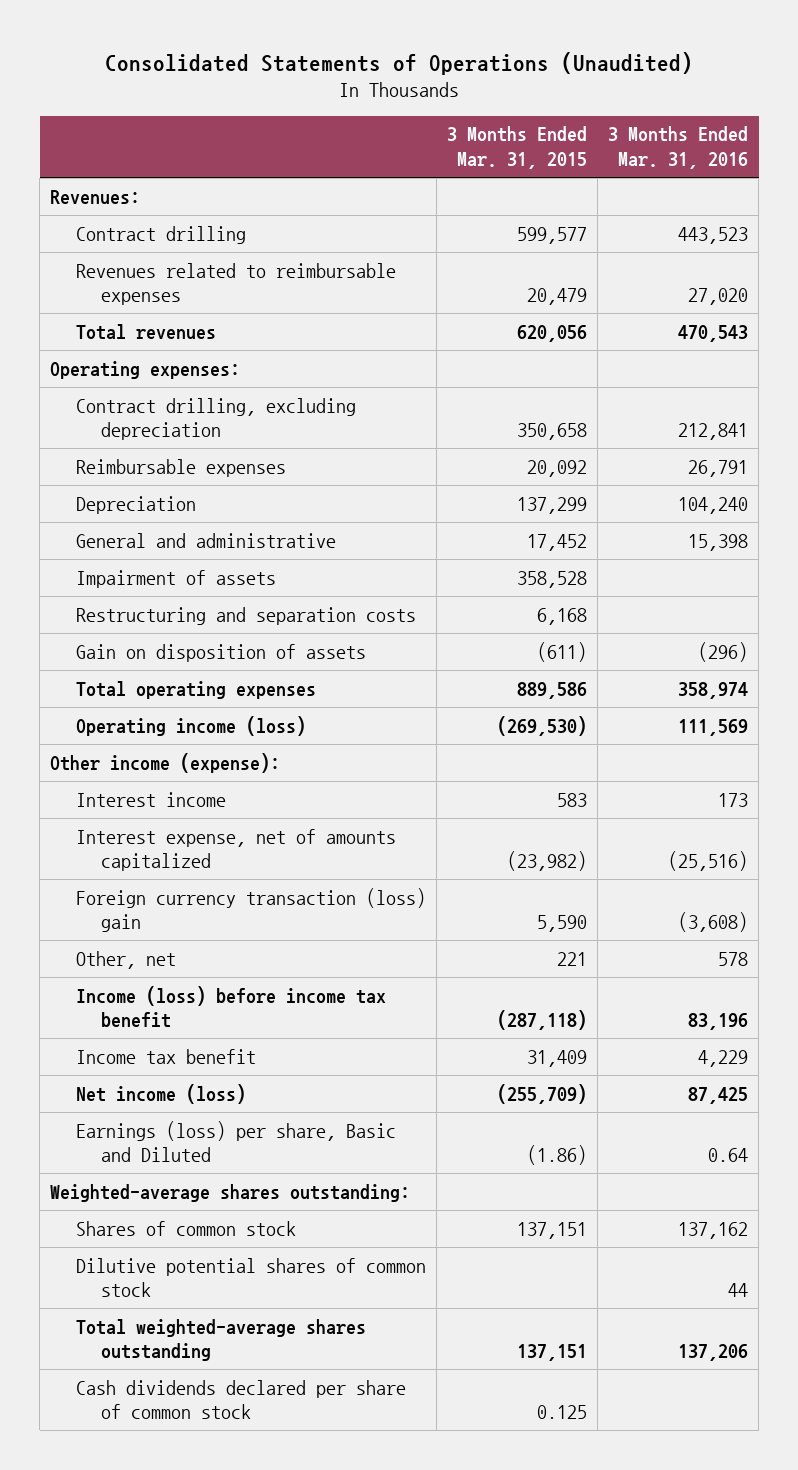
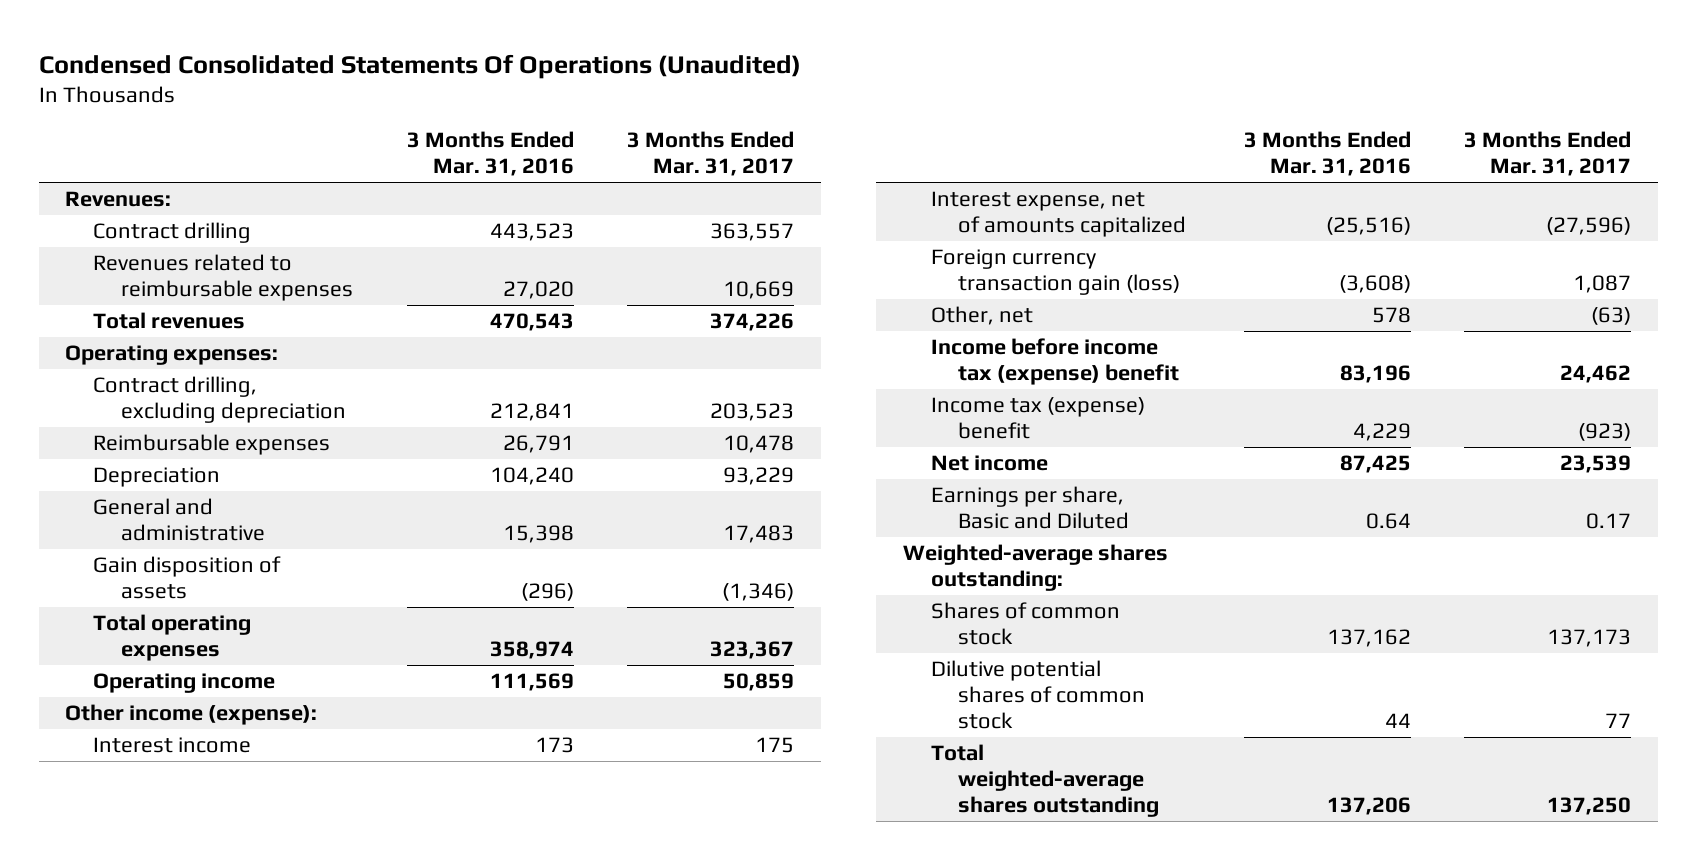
- Consolidated Statements of Operations (Unaudited)
+ Condensed Consolidated Statements Of Operations (Unaudited)
- | 3 Months Ended Mar. 31, 2015 | 3 Months Ended Mar. 31, 2016
+ | 3 Months Ended Mar. 31, 2016 | 3 Months Ended Mar. 31, 2017
- Impairment of assets | 358,528 |
- Restructuring and separation costs | 6,168 |
- Gain on disposition of assets | (611) | (296)
+ Gain disposition of assets | (296) | (1,346)
- Operating income (loss) | (269,530) | 111,569
+ Operating income | 111,569 | 50,859
- Foreign currency transaction (loss) gain | 5,590 | (3,608)
+ Foreign currency transaction gain (loss) | (3,608) | 1,087
- Income (loss) before income tax benefit | (287,118) | 83,196
- Income tax benefit | 31,409 | 4,229
- Net income (loss) | (255,709) | 87,425
- Earnings (loss) per share, Basic and Diluted | (1.86) | 0.64
+ Income before income tax (expense) benefit | 83,196 | 24,462
+ Income tax (expense) benefit | 4,229 | (923)
+ Net income | 87,425 | 23,539
+ Earnings per share, Basic and Diluted | 0.64 | 0.17
- Cash dividends declared per share of common stock | 0.125 |

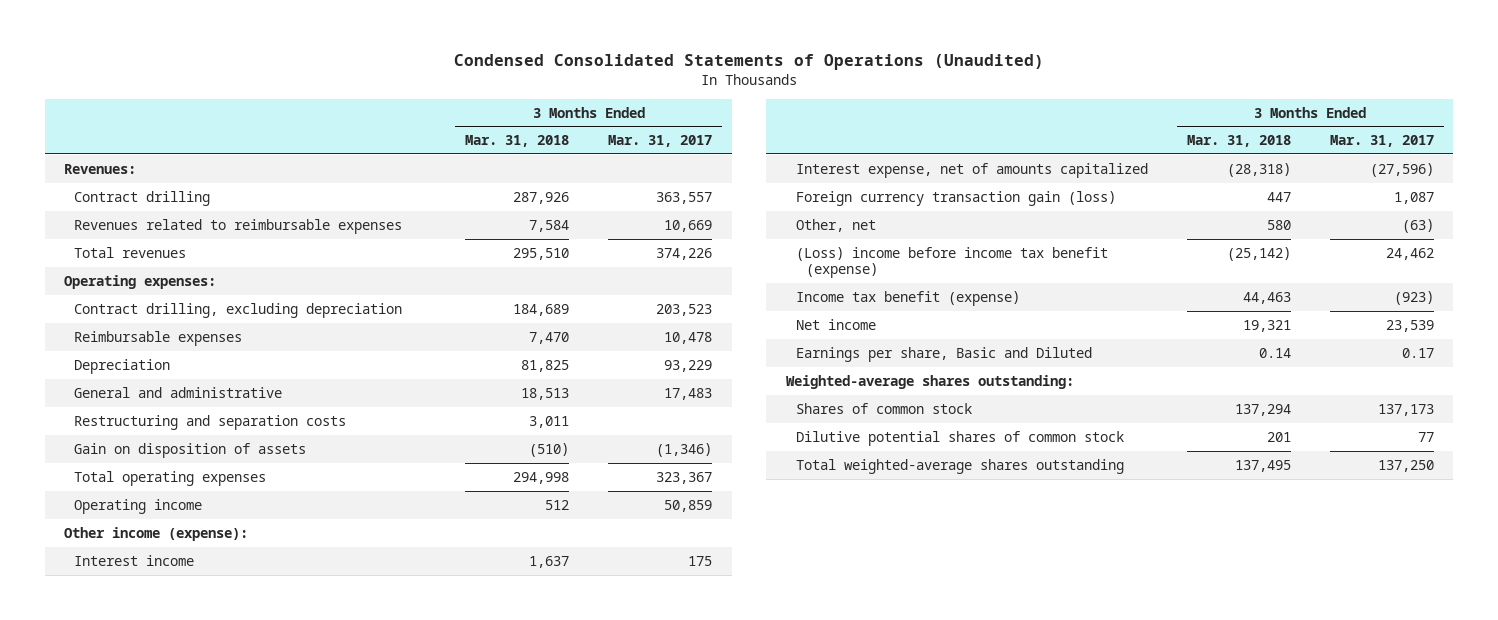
- Condensed Consolidated Statements Of Operations (Unaudited)
+ Condensed Consolidated Statements of Operations (Unaudited)
- | 3 Months Ended Mar. 31, 2016 | 3 Months Ended Mar. 31, 2017
+ | 3 Months Ended Mar. 31, 2018 | 3 Months Ended Mar. 31, 2017
- Gain disposition of assets | (296) | (1,346)
+ Restructuring and separation costs | 3,011 |
+ Gain on disposition of assets | (510) | (1,346)
- Income before income tax (expense) benefit | 83,196 | 24,462
- Income tax (expense) benefit | 4,229 | (923)
+ (Loss) income before income tax benefit (expense) | (25,142) | 24,462
+ Income tax benefit (expense) | 44,463 | (923)

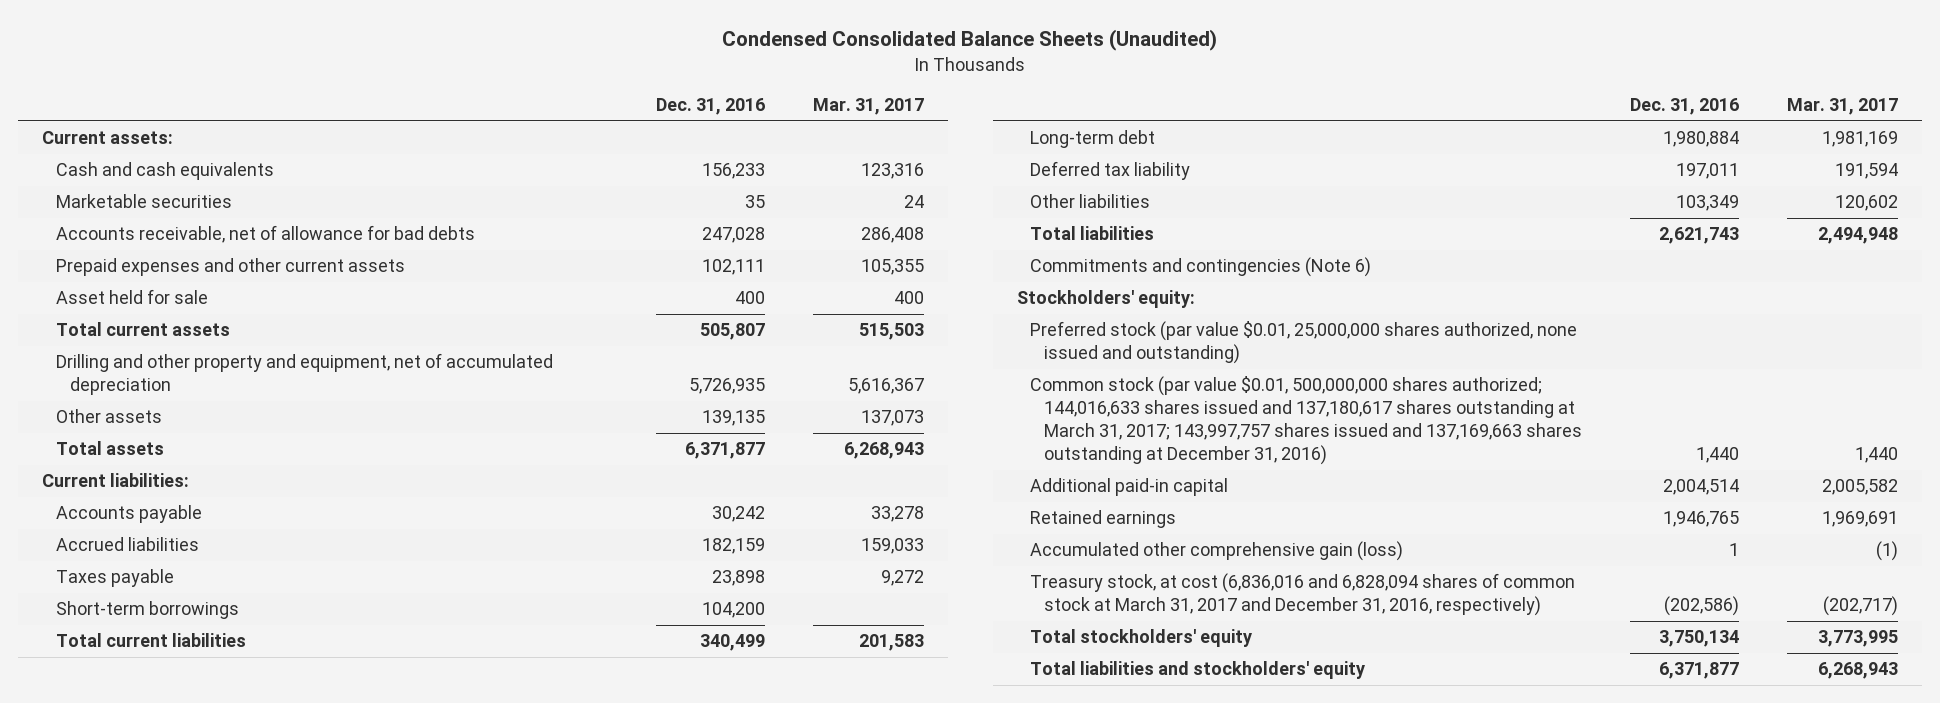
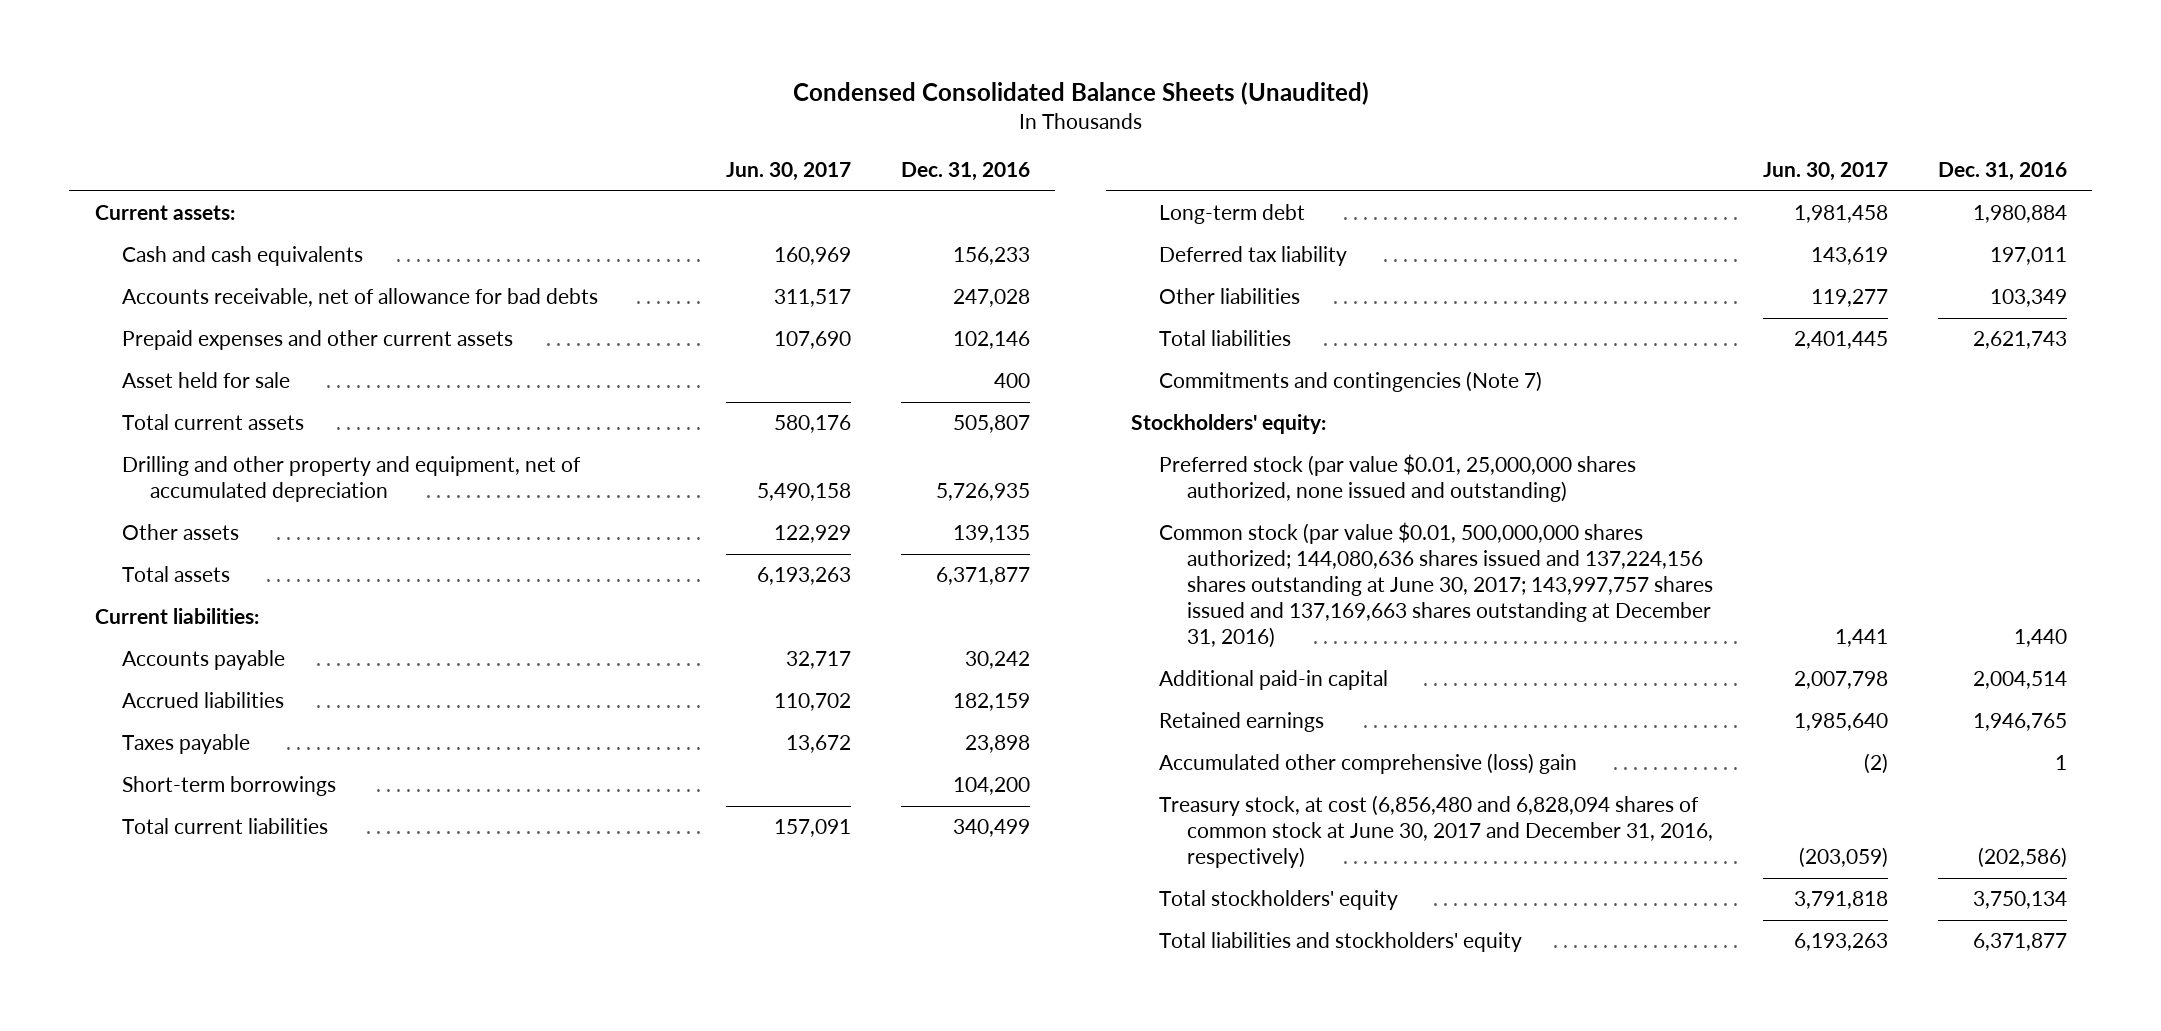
- | Dec. 31, 2016 | Mar. 31, 2017
+ | Jun. 30, 2017 | Dec. 31, 2016
- Marketable securities | 35 | 24
- Prepaid expenses and other current assets | 102,111 | 105,355
+ Prepaid expenses and other current assets | 107,690 | 102,146
- Commitments and contingencies (Note 6)
+ Commitments and contingencies (Note 7)
- Common stock (par value $0.01, 500,000,000 shares authorized; 144,016,633 shares issued and 137,180,617 shares outstanding at March 31, 2017; 143,997,757 shares issued and 137,169,663 shares outstanding at December 31, 2016) | 1,440 | 1,440
+ Common stock (par value $0.01, 500,000,000 shares authorized; 144,080,636 shares issued and 137,224,156 shares outstanding at June 30, 2017; 143,997,757 shares issued and 137,169,663 shares outstanding at December 31, 2016) | 1,441 | 1,440
- Accumulated other comprehensive gain (loss) | 1 | (1)
- Treasury stock, at cost (6,836,016 and 6,828,094 shares of common stock at March 31, 2017 and December 31, 2016, respectively) | (202,586) | (202,717)
+ Accumulated other comprehensive (loss) gain | (2) | 1
+ Treasury stock, at cost (6,856,480 and 6,828,094 shares of common stock at June 30, 2017 and December 31, 2016, respectively) | (203,059) | (202,586)

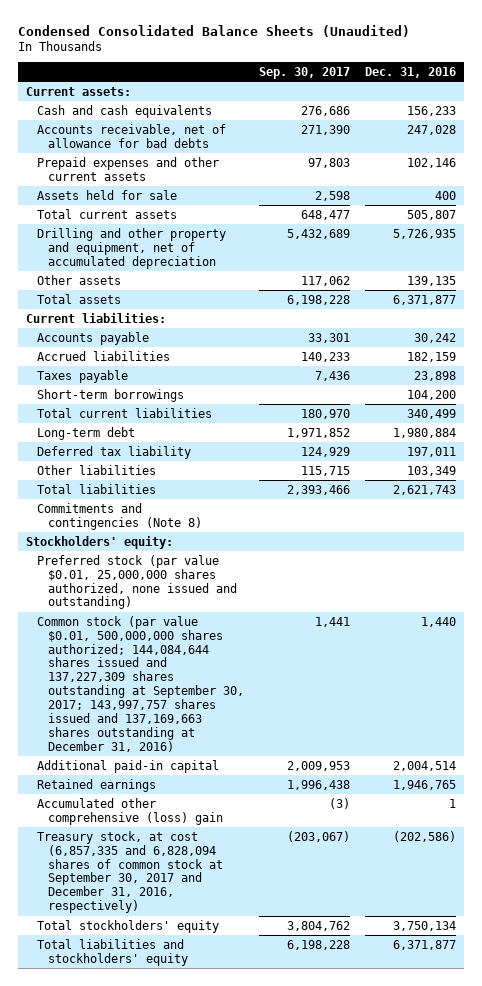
- | Jun. 30, 2017 | Dec. 31, 2016
+ | Sep. 30, 2017 | Dec. 31, 2016
- Asset held for sale | | 400
+ Assets held for sale | 2,598 | 400
- Commitments and contingencies (Note 7)
+ Commitments and contingencies (Note 8)
- Common stock (par value $0.01, 500,000,000 shares authorized; 144,080,636 shares issued and 137,224,156 shares outstanding at June 30, 2017; 143,997,757 shares issued and 137,169,663 shares outstanding at December 31, 2016) | 1,441 | 1,440
+ Common stock (par value $0.01, 500,000,000 shares authorized; 144,084,644 shares issued and 137,227,309 shares outstanding at September 30, 2017; 143,997,757 shares issued and 137,169,663 shares outstanding at December 31, 2016) | 1,441 | 1,440
- Treasury stock, at cost (6,856,480 and 6,828,094 shares of common stock at June 30, 2017 and December 31, 2016, respectively) | (203,059) | (202,586)
+ Treasury stock, at cost (6,857,335 and 6,828,094 shares of common stock at September 30, 2017 and December 31, 2016, respectively) | (203,067) | (202,586)

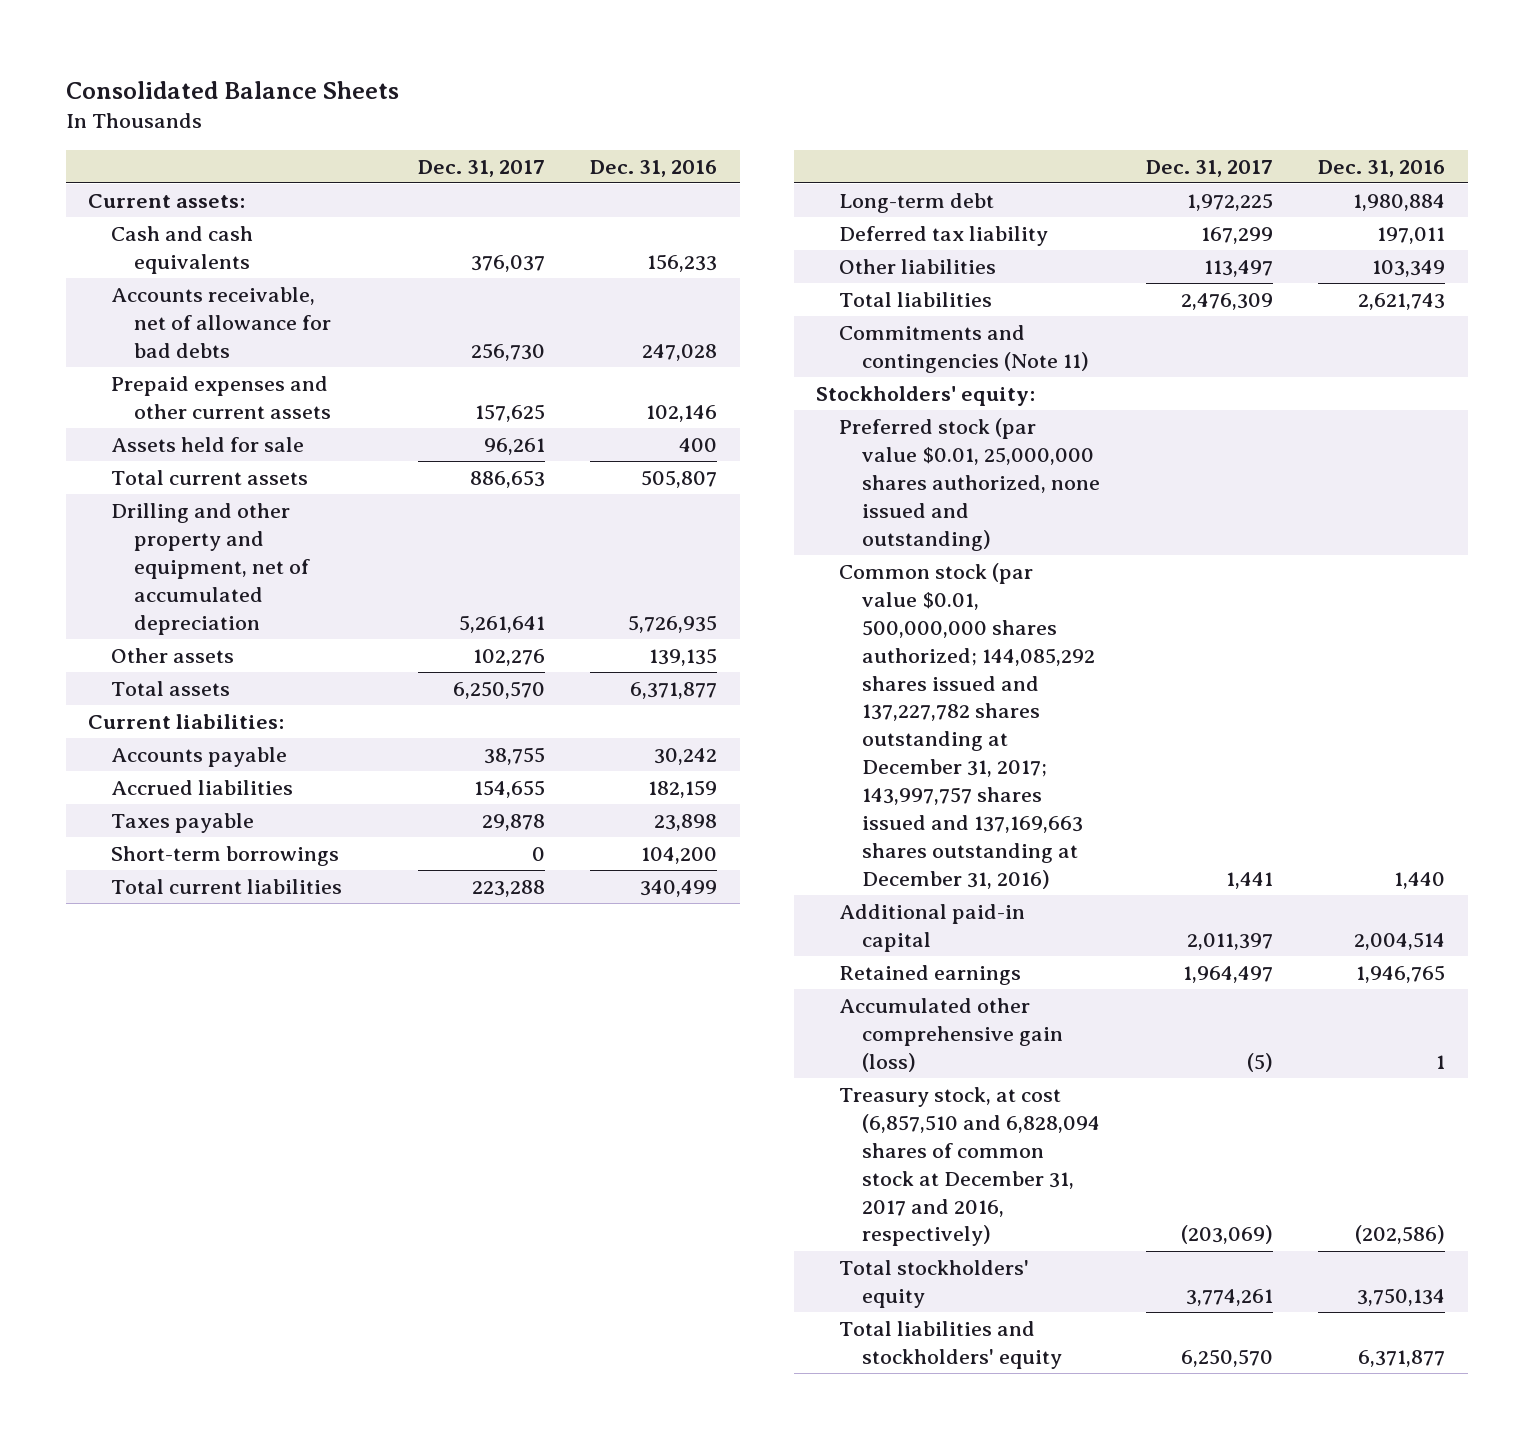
- Condensed Consolidated Balance Sheets (Unaudited)
+ Consolidated Balance Sheets
- | Sep. 30, 2017 | Dec. 31, 2016
+ | Dec. 31, 2017 | Dec. 31, 2016
- Commitments and contingencies (Note 8)
+ Commitments and contingencies (Note 11)
- Common stock (par value $0.01, 500,000,000 shares authorized; 144,084,644 shares issued and 137,227,309 shares outstanding at September 30, 2017; 143,997,757 shares issued and 137,169,663 shares outstanding at December 31, 2016) | 1,441 | 1,440
+ Common stock (par value $0.01, 500,000,000 shares authorized; 144,085,292 shares issued and 137,227,782 shares outstanding at December 31, 2017; 143,997,757 shares issued and 137,169,663 shares outstanding at December 31, 2016) | 1,441 | 1,440
- Accumulated other comprehensive (loss) gain | (3) | 1
- Treasury stock, at cost (6,857,335 and 6,828,094 shares of common stock at September 30, 2017 and December 31, 2016, respectively) | (203,067) | (202,586)
+ Accumulated other comprehensive gain (loss) | (5) | 1
+ Treasury stock, at cost (6,857,510 and 6,828,094 shares of common stock at December 31, 2017 and 2016, respectively) | (203,069) | (202,586)

